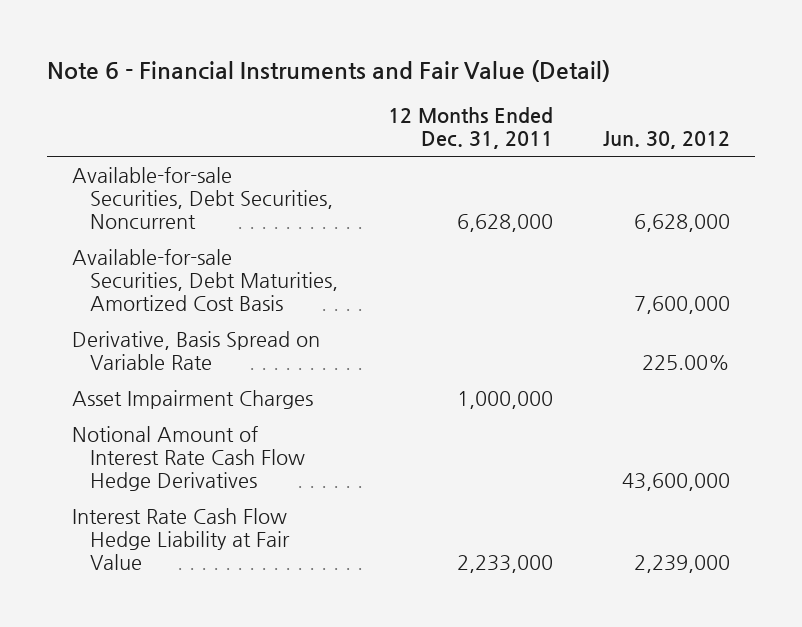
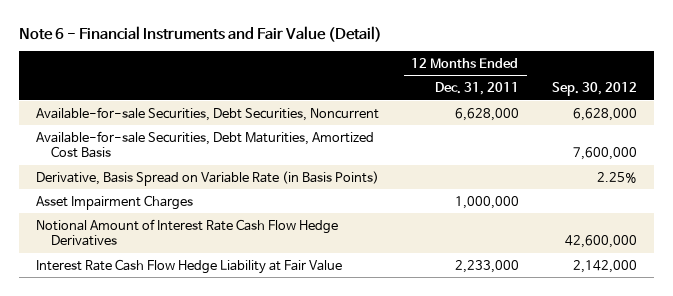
- | 12 Months Ended Dec. 31, 2011 | Jun. 30, 2012
+ | 12 Months Ended Dec. 31, 2011 | Sep. 30, 2012
- Derivative, Basis Spread on Variable Rate | | 225.00%
+ Derivative, Basis Spread on Variable Rate (in Basis Points) | | 2.25%

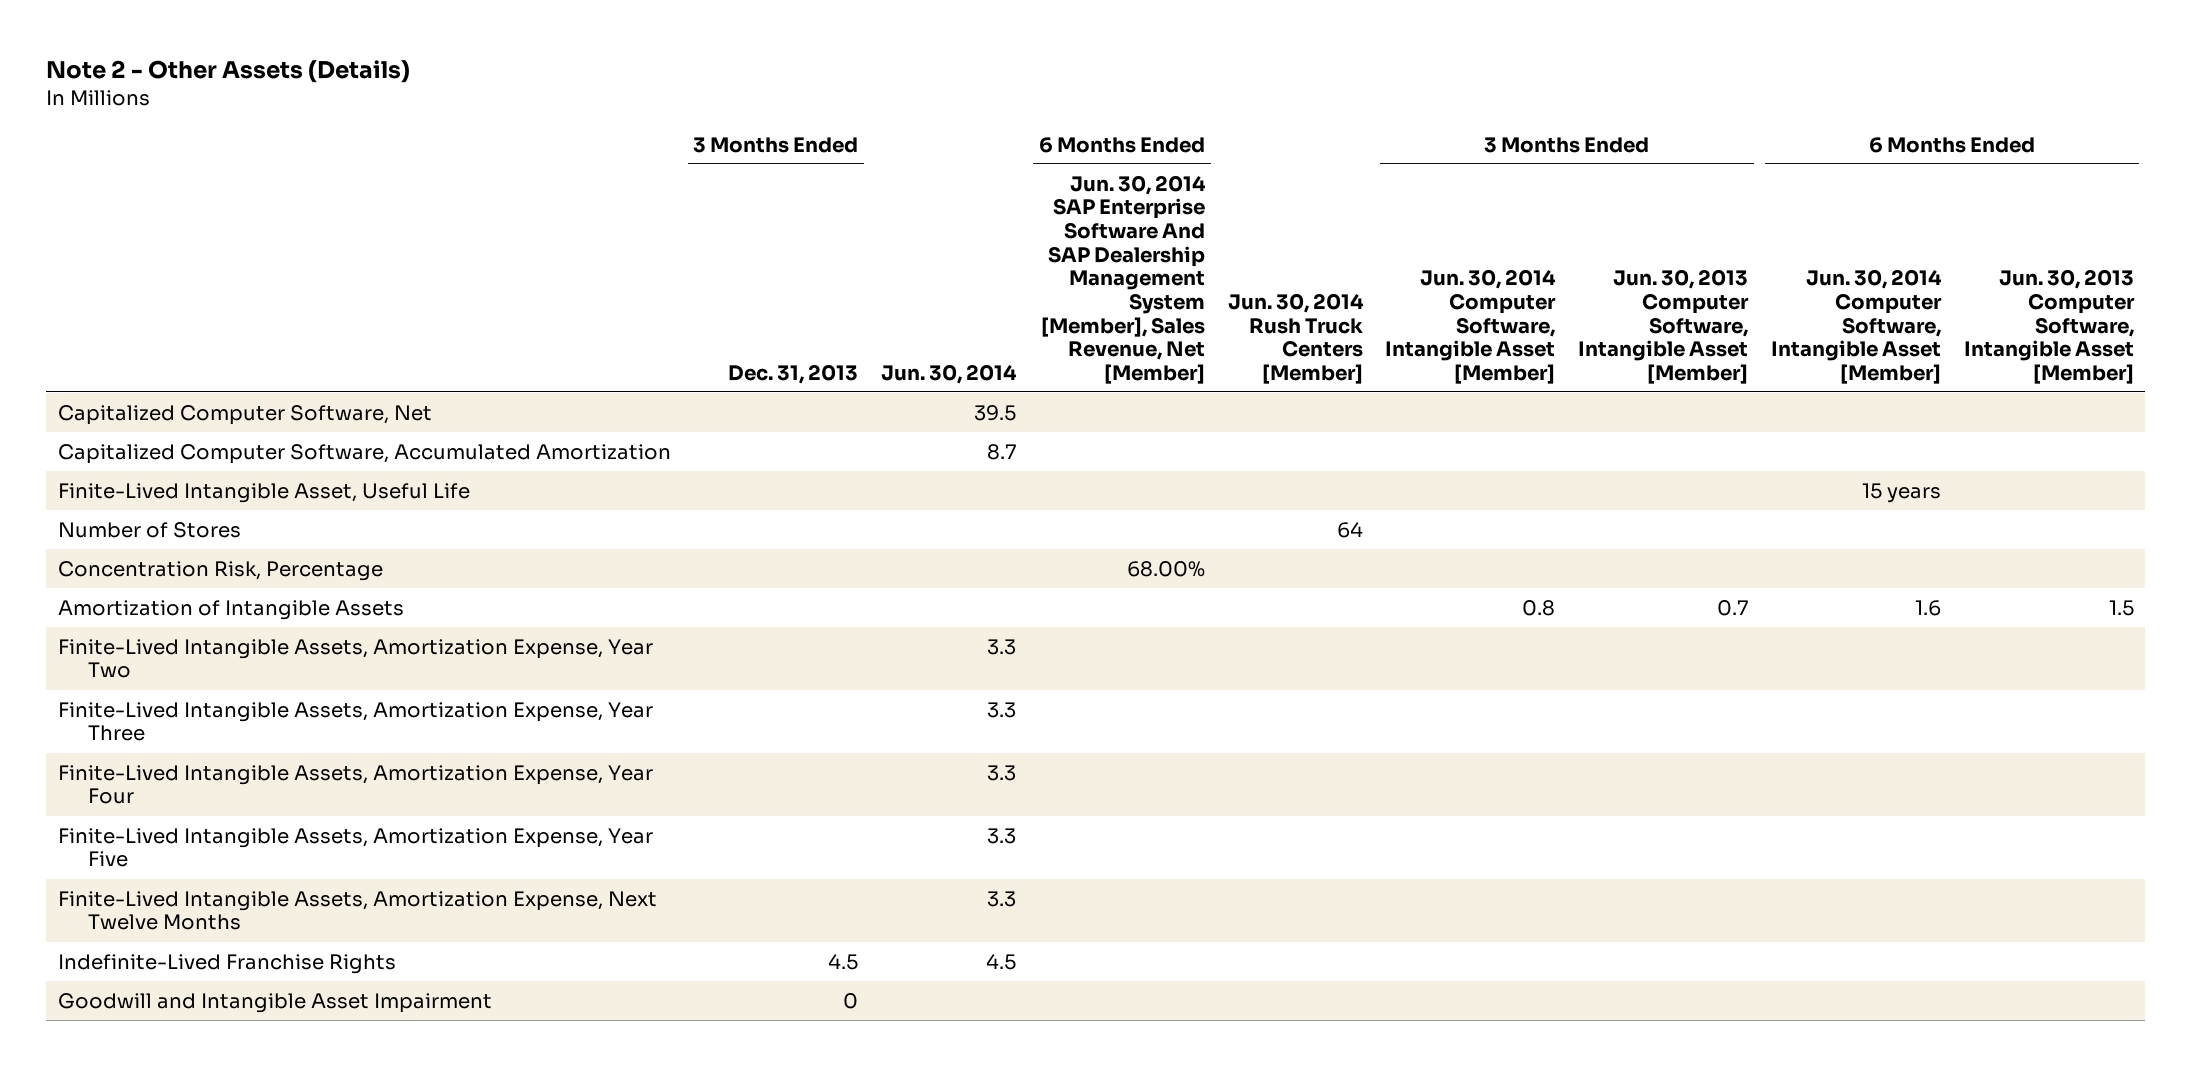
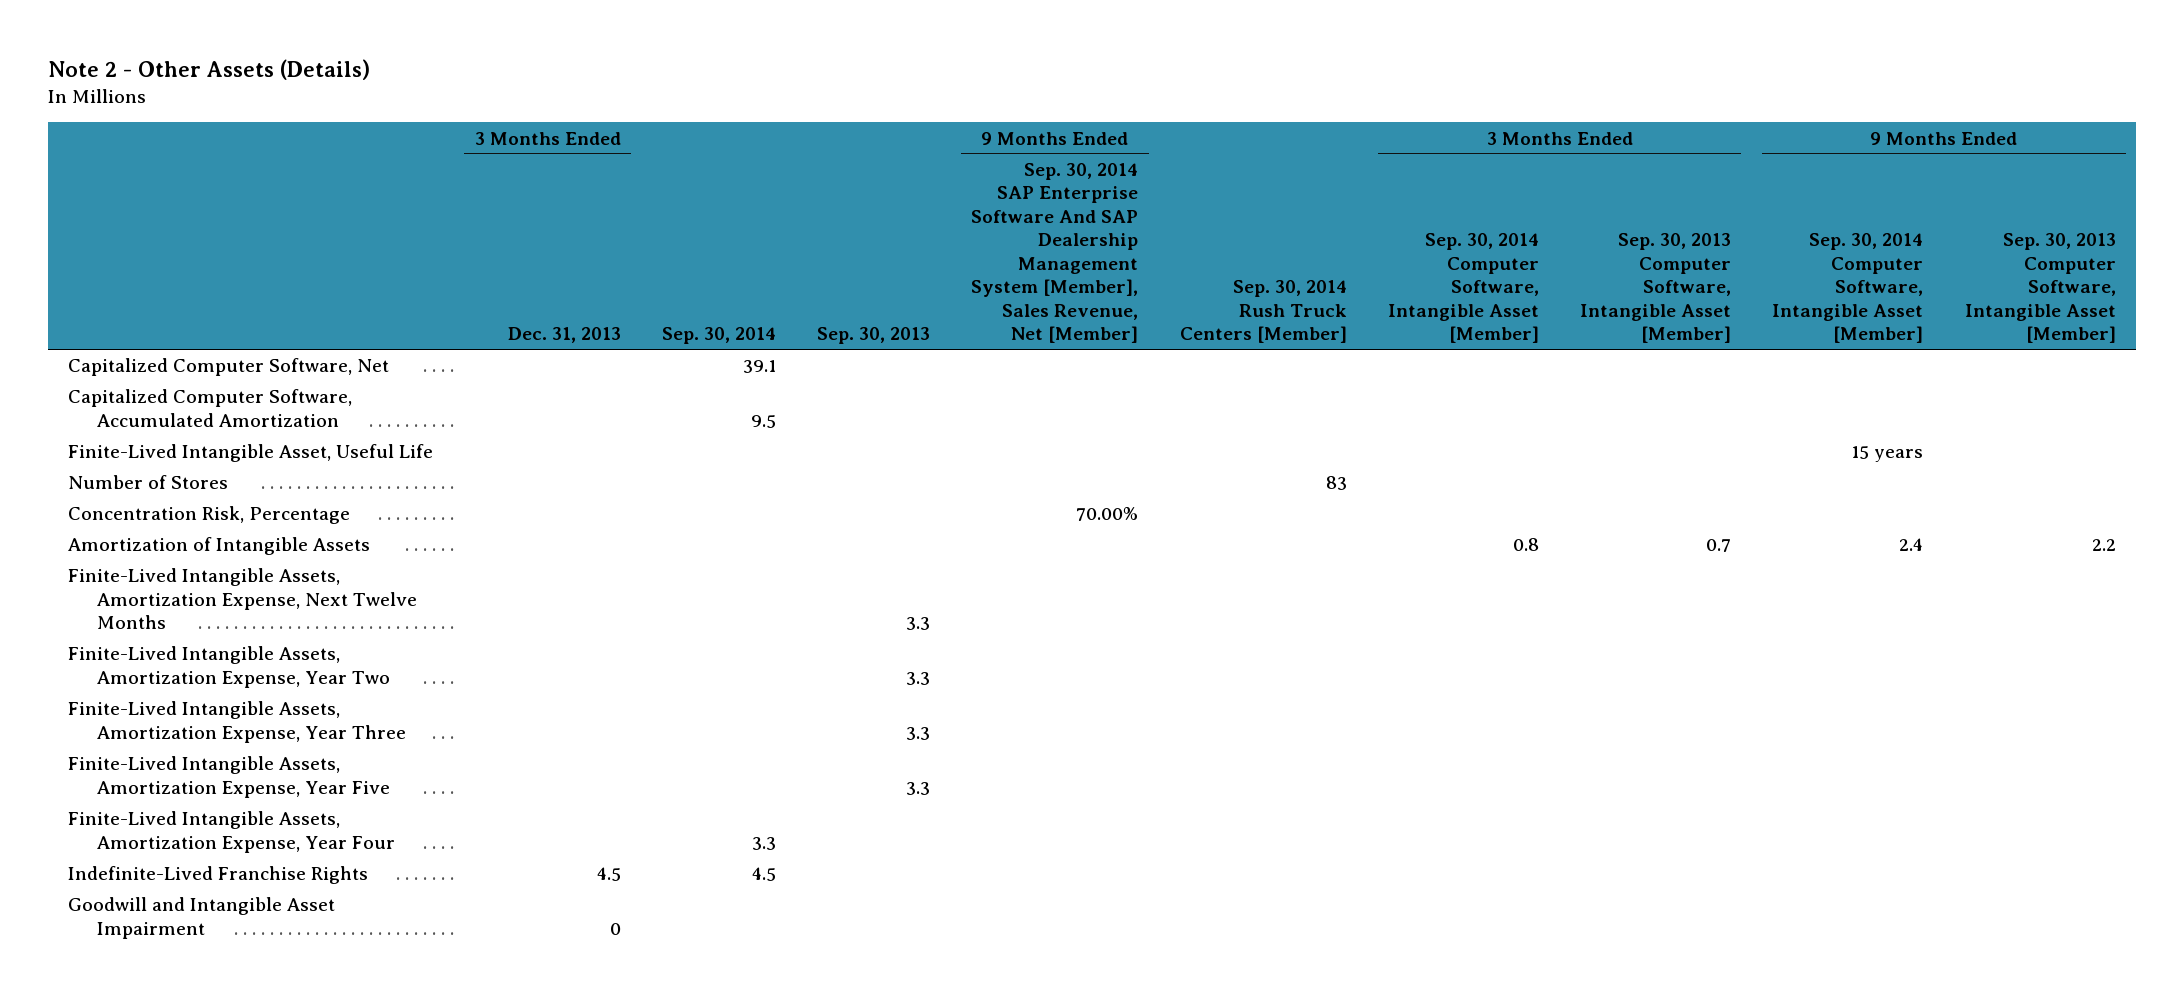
- | 3 Months Ended Dec. 31, 2013 | Jun. 30, 2014 | 6 Months Ended Jun. 30, 2014 SAP Enterprise Software And SAP Dealership Management System [Member], Sales Revenue, Net [Member] | Jun. 30, 2014 Rush Truck Centers [Member] | 3 Months Ended Jun. 30, 2014 Computer Software, Intangible Asset [Member] | 3 Months Ended Jun. 30, 2013 Computer Software, Intangible Asset [Member] | 6 Months Ended Jun. 30, 2014 Computer Software, Intangible Asset [Member] | 6 Months Ended Jun. 30, 2013 Computer Software, Intangible Asset [Member]
+ | 3 Months Ended Dec. 31, 2013 | Sep. 30, 2014 | Sep. 30, 2013 | 9 Months Ended Sep. 30, 2014 SAP Enterprise Software And SAP Dealership Management System [Member], Sales Revenue, Net [Member] | Sep. 30, 2014 Rush Truck Centers [Member] | 3 Months Ended Sep. 30, 2014 Computer Software, Intangible Asset [Member] | 3 Months Ended Sep. 30, 2013 Computer Software, Intangible Asset [Member] | 9 Months Ended Sep. 30, 2014 Computer Software, Intangible Asset [Member] | 9 Months Ended Sep. 30, 2013 Computer Software, Intangible Asset [Member]
moved up: Finite-Lived Intangible Assets, Amortization Expense, Next Twelve Months | | | 3.3 | | | | | |
moved down: Finite-Lived Intangible Assets, Amortization Expense, Year Four | | 3.3 | | | | | | |

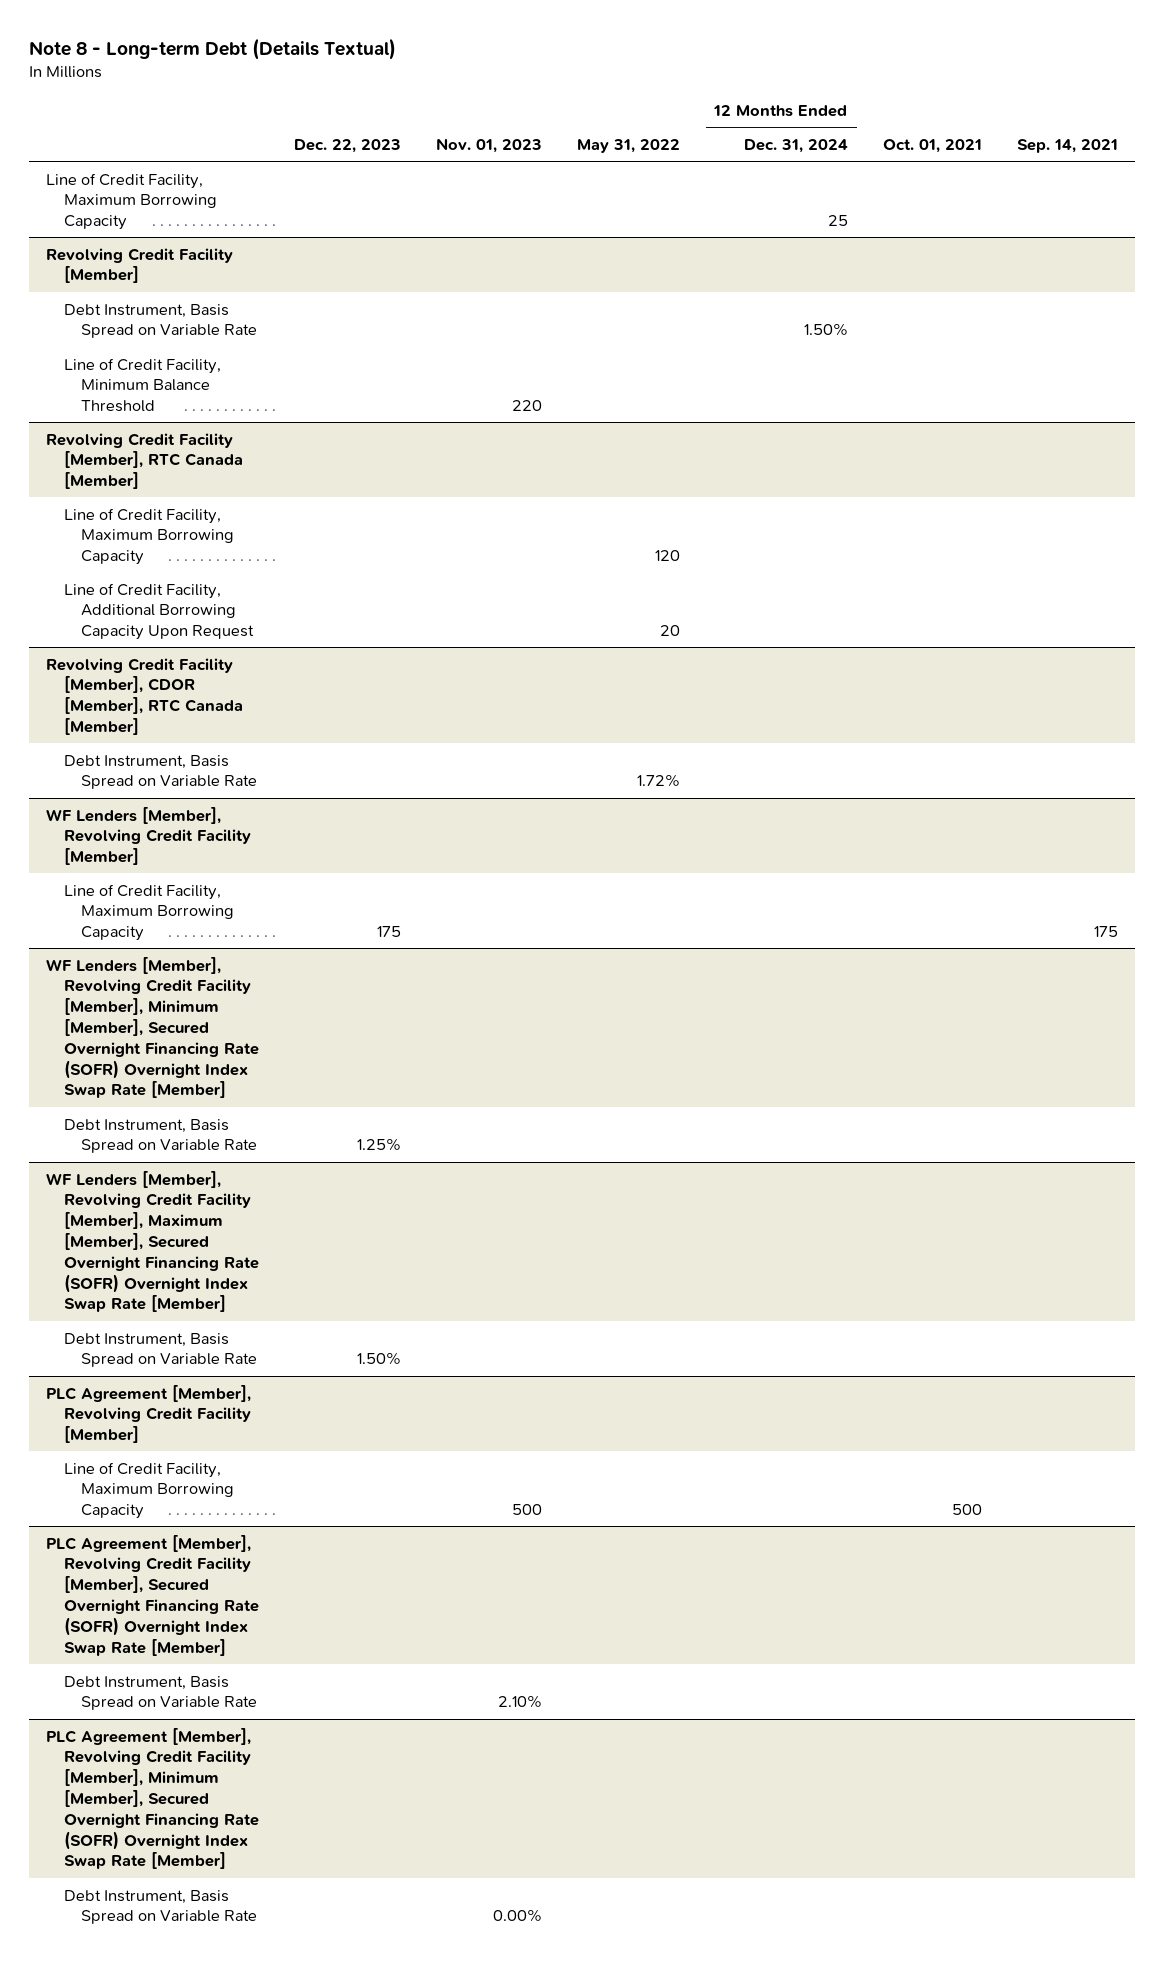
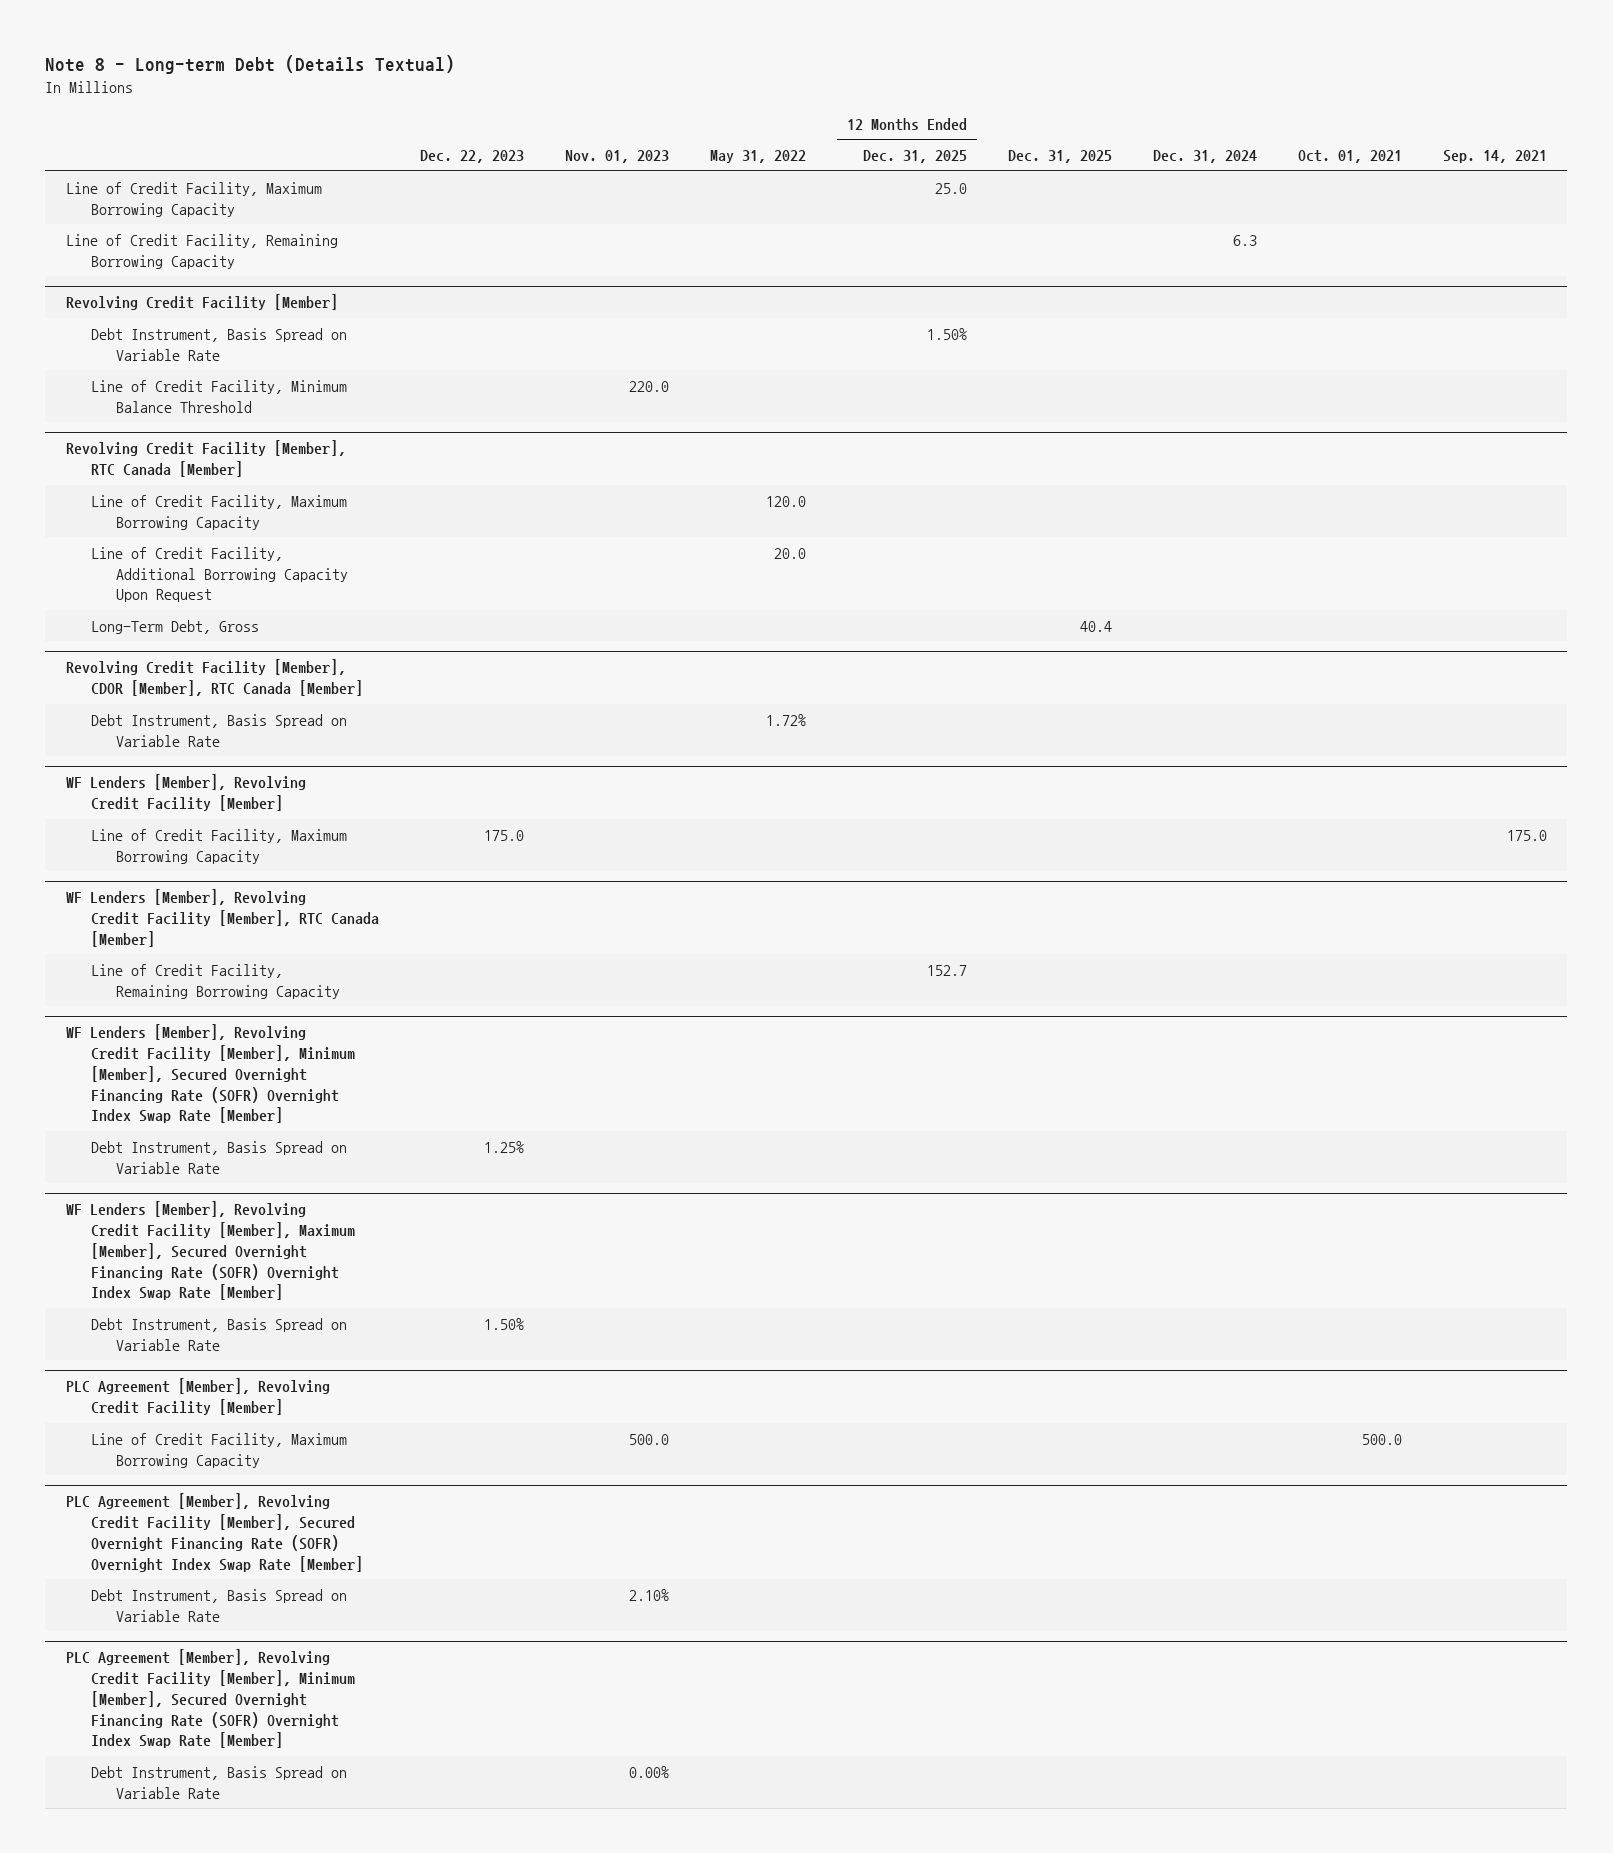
- | Dec. 22, 2023 | Nov. 01, 2023 | May 31, 2022 | 12 Months Ended Dec. 31, 2024 | Oct. 01, 2021 | Sep. 14, 2021
+ | Dec. 22, 2023 | Nov. 01, 2023 | May 31, 2022 | 12 Months Ended Dec. 31, 2025 | Dec. 31, 2025 | Dec. 31, 2024 | Oct. 01, 2021 | Sep. 14, 2021
+ Line of Credit Facility, Remaining Borrowing Capacity | | | | | | 6.3 | |
@ Revolving Credit Facility [Member]
- Line of Credit Facility, Minimum Balance Threshold | | 220 | | | |
+ Line of Credit Facility, Minimum Balance Threshold | | 220.0 | | | | | |
@ Revolving Credit Facility [Member], RTC Canada [Member]
- Line of Credit Facility, Maximum Borrowing Capacity | | | 120 | | |
- Line of Credit Facility, Additional Borrowing Capacity Upon Request | | | 20 | | |
+ Line of Credit Facility, Maximum Borrowing Capacity | | | 120.0 | | | | |
+ Line of Credit Facility, Additional Borrowing Capacity Upon Request | | | 20.0 | | | | |
+ Long-Term Debt, Gross | | | | | 40.4 | | |
@ WF Lenders [Member], Revolving Credit Facility [Member]
- Line of Credit Facility, Maximum Borrowing Capacity | 175 | | | | | 175
+ Line of Credit Facility, Maximum Borrowing Capacity | 175.0 | | | | | | | 175.0
+ WF Lenders [Member], Revolving Credit Facility [Member], RTC Canada [Member]
+ Line of Credit Facility, Remaining Borrowing Capacity | | | | 152.7 | | | |
@ PLC Agreement [Member], Revolving Credit Facility [Member]
- Line of Credit Facility, Maximum Borrowing Capacity | | 500 | | | 500 |
+ Line of Credit Facility, Maximum Borrowing Capacity | | 500.0 | | | | | 500.0 |

